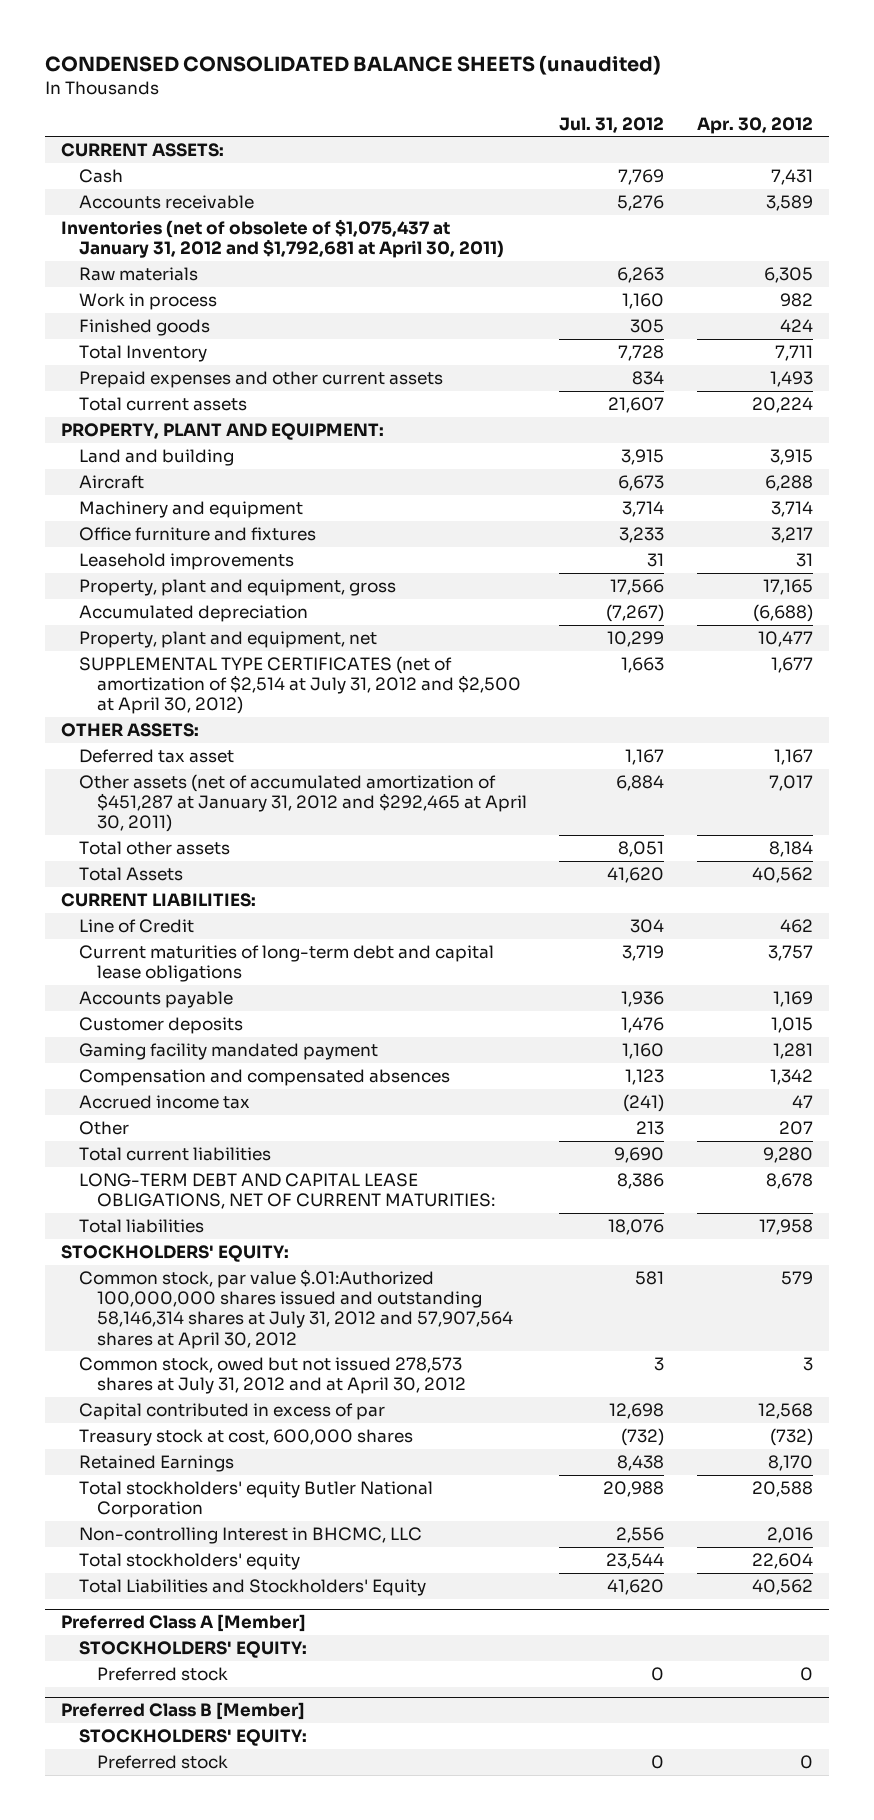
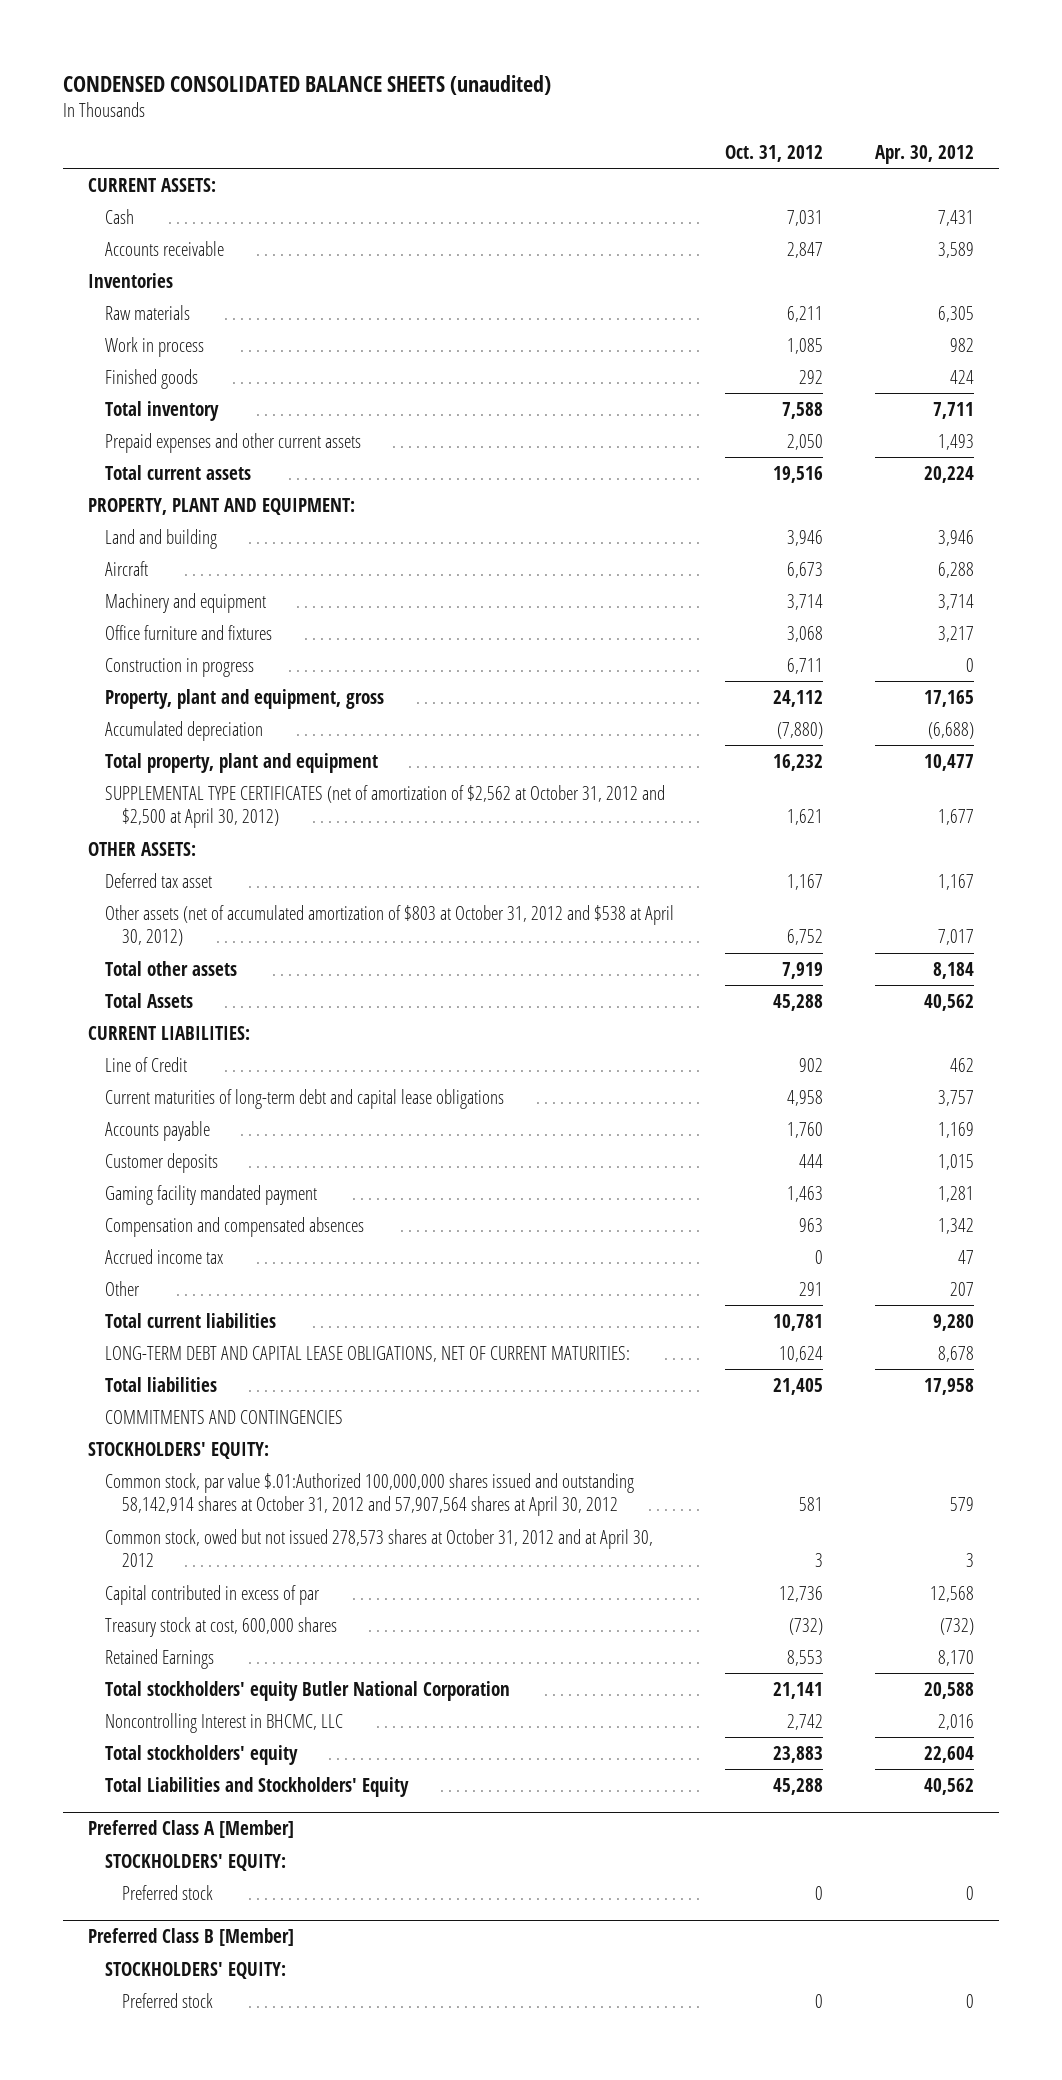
- | Jul. 31, 2012 | Apr. 30, 2012
+ | Oct. 31, 2012 | Apr. 30, 2012
- Inventories (net of obsolete of $1,075,437 at January 31, 2012 and $1,792,681 at April 30, 2011)
+ Inventories
- Total Inventory | 7,728 | 7,711
+ Total inventory | 7,588 | 7,711
- Land and building | 3,915 | 3,915
+ Land and building | 3,946 | 3,946
- Leasehold improvements | 31 | 31
+ Construction in progress | 6,711 | 0
- Property, plant and equipment, net | 10,299 | 10,477
- SUPPLEMENTAL TYPE CERTIFICATES (net of amortization of $2,514 at July 31, 2012 and $2,500 at April 30, 2012) | 1,663 | 1,677
+ Total property, plant and equipment | 16,232 | 10,477
+ SUPPLEMENTAL TYPE CERTIFICATES (net of amortization of $2,562 at October 31, 2012 and $2,500 at April 30, 2012) | 1,621 | 1,677
- Other assets (net of accumulated amortization of $451,287 at January 31, 2012 and $292,465 at April 30, 2011) | 6,884 | 7,017
+ Other assets (net of accumulated amortization of $803 at October 31, 2012 and $538 at April 30, 2012) | 6,752 | 7,017
+ COMMITMENTS AND CONTINGENCIES
- Common stock, par value $.01:Authorized 100,000,000 shares issued and outstanding 58,146,314 shares at July 31, 2012 and 57,907,564 shares at April 30, 2012 | 581 | 579
- Common stock, owed but not issued 278,573 shares at July 31, 2012 and at April 30, 2012 | 3 | 3
+ Common stock, par value $.01:Authorized 100,000,000 shares issued and outstanding 58,142,914 shares at October 31, 2012 and 57,907,564 shares at April 30, 2012 | 581 | 579
+ Common stock, owed but not issued 278,573 shares at October 31, 2012 and at April 30, 2012 | 3 | 3
- Non-controlling Interest in BHCMC, LLC | 2,556 | 2,016
+ Noncontrolling Interest in BHCMC, LLC | 2,742 | 2,016

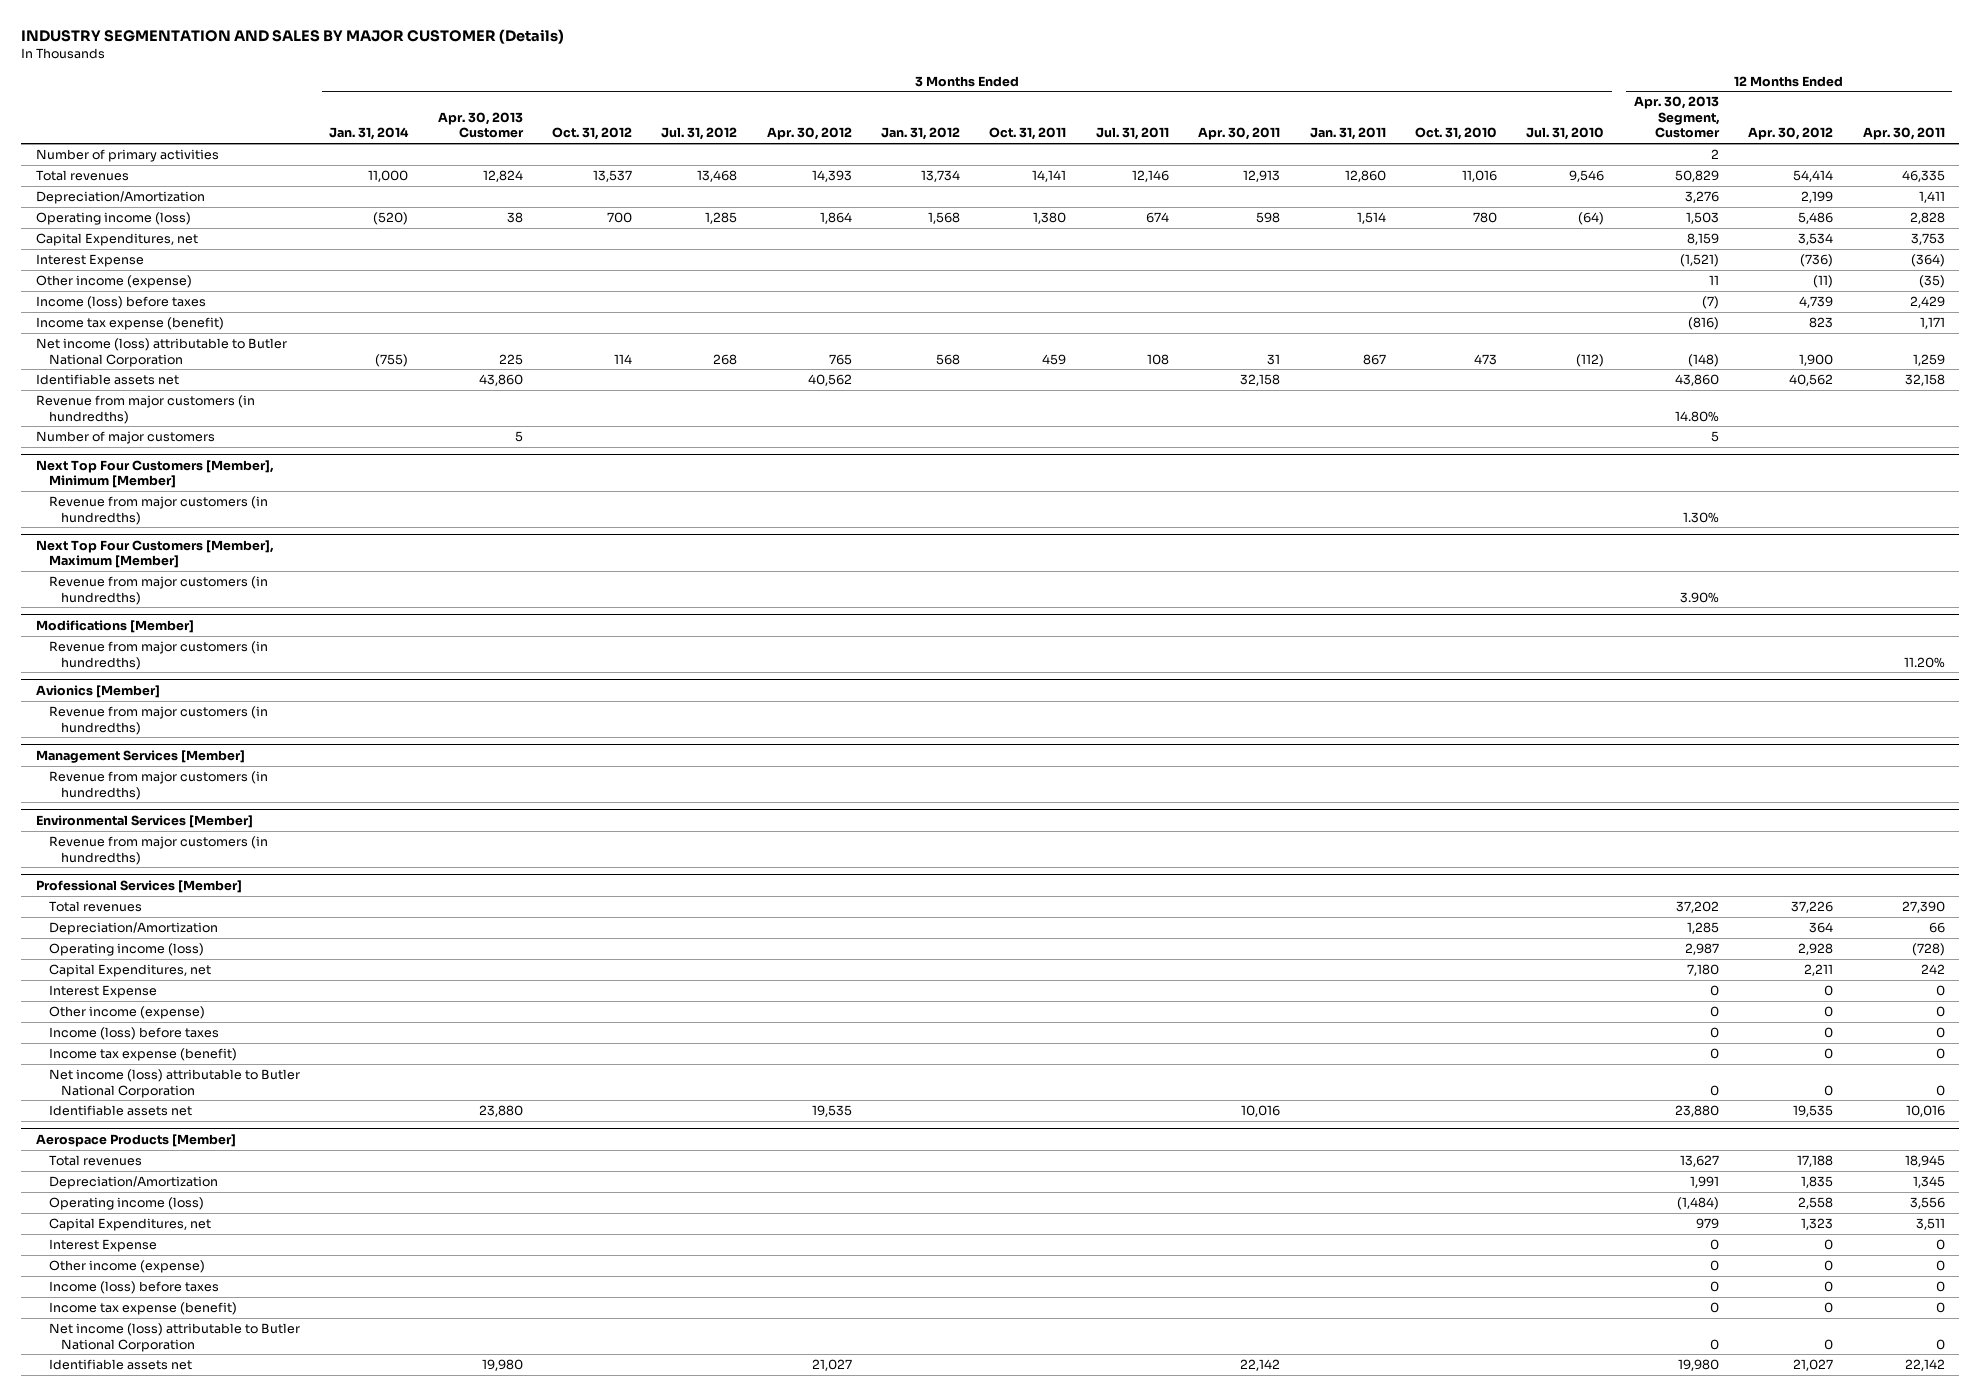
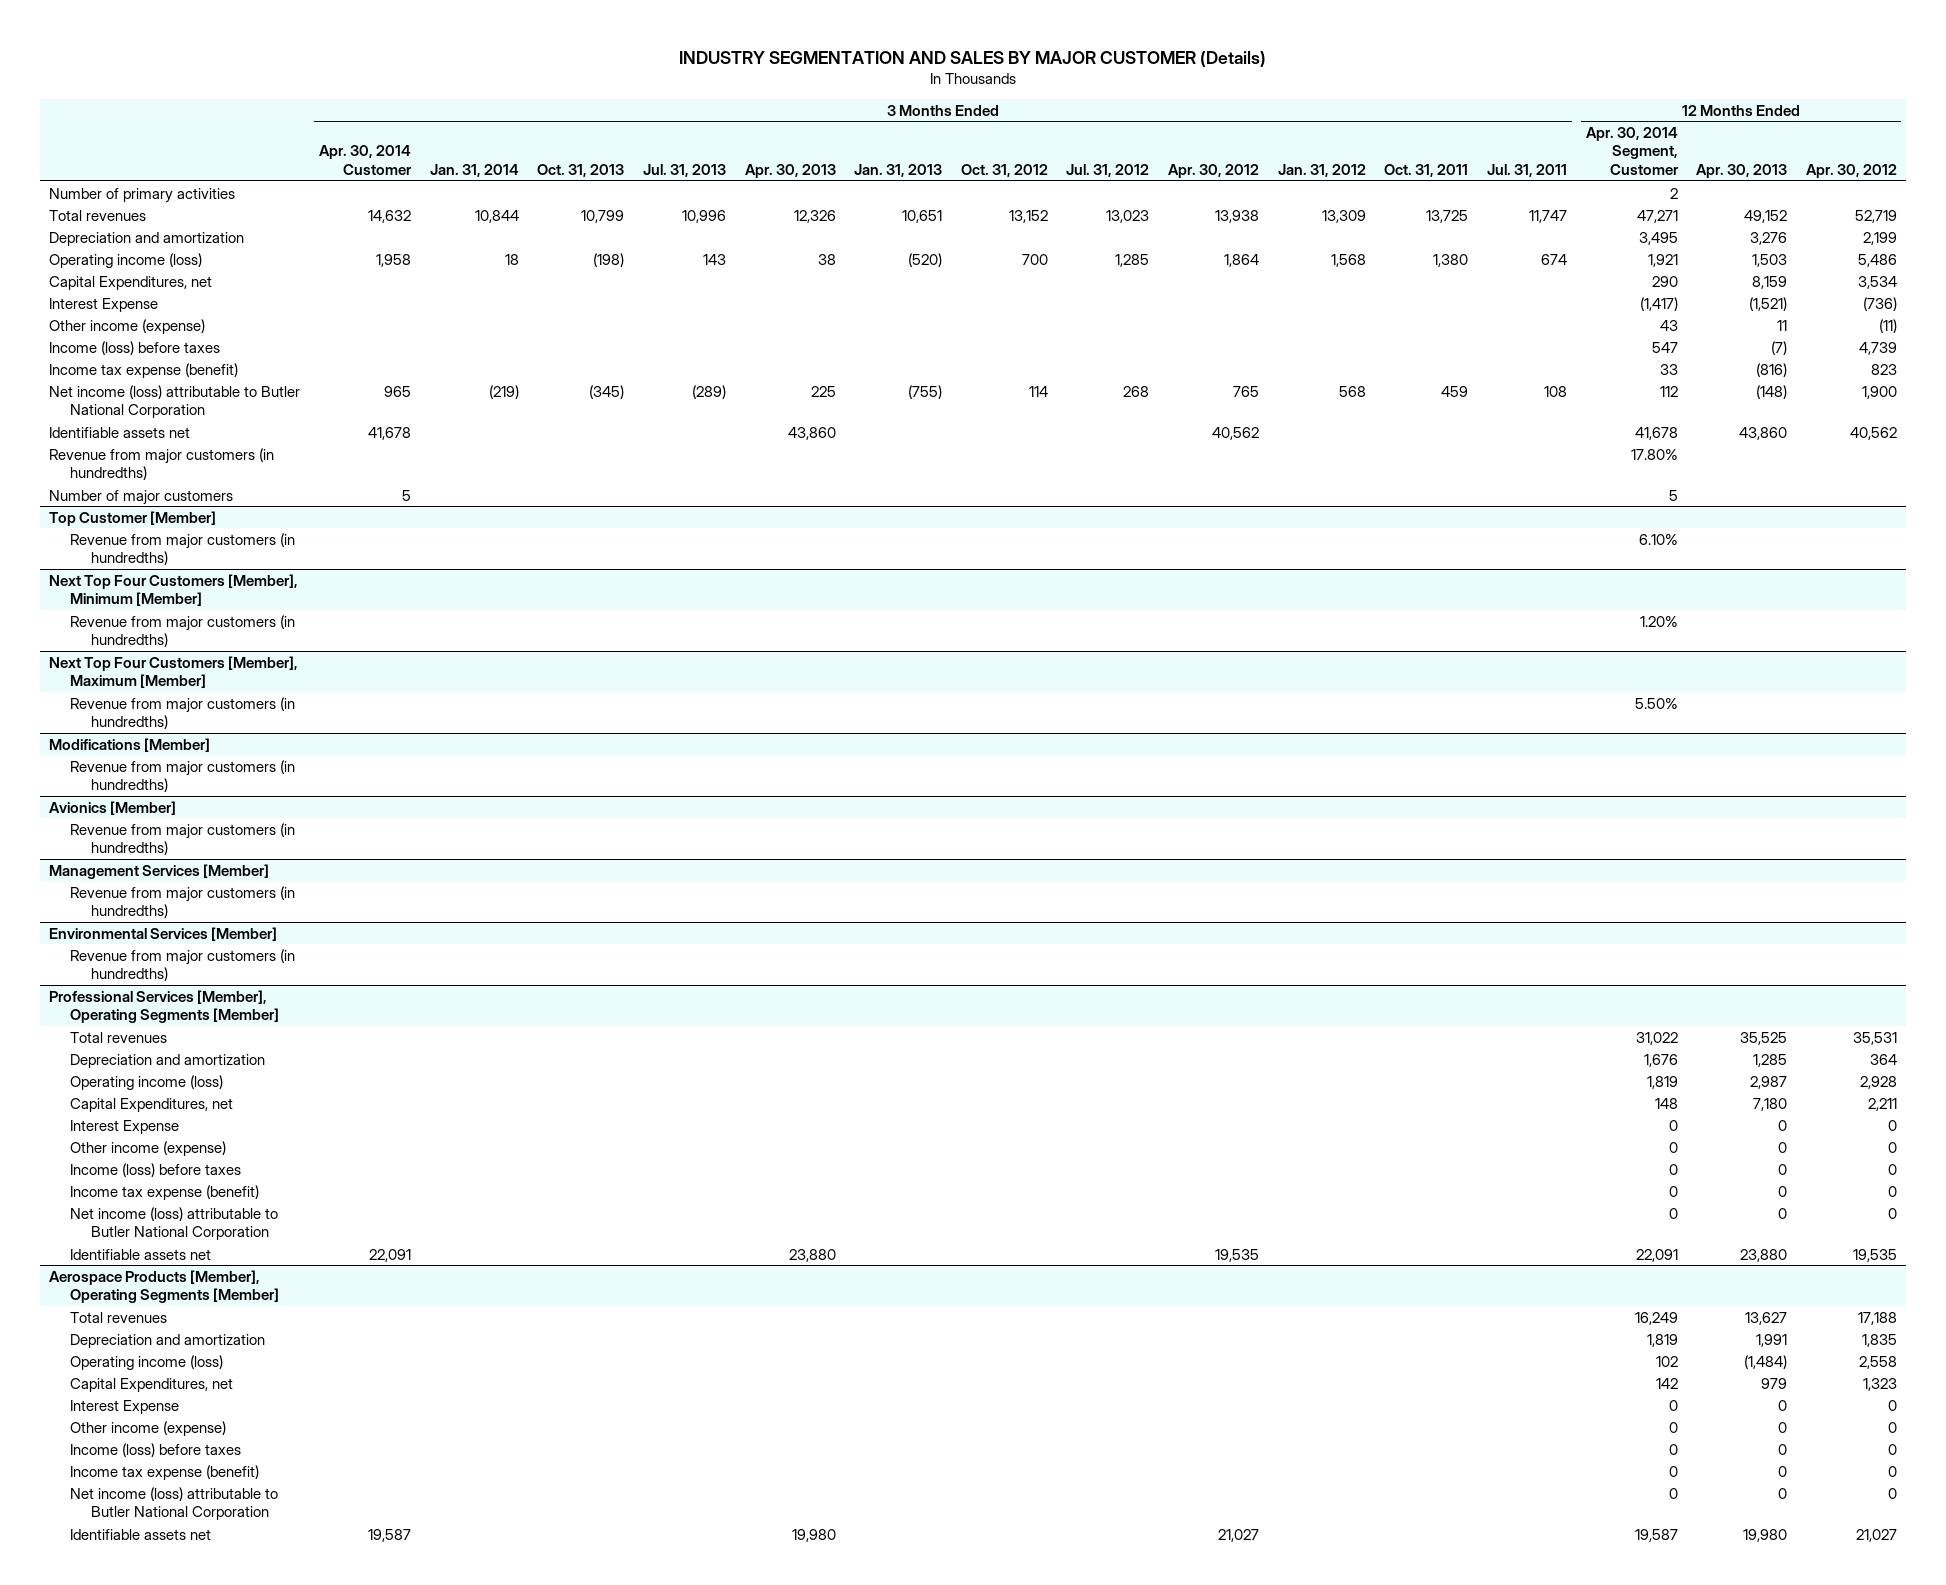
- | 3 Months Ended Jan. 31, 2014 | 3 Months Ended Apr. 30, 2013 Customer | 3 Months Ended Oct. 31, 2012 | 3 Months Ended Jul. 31, 2012 | 3 Months Ended Apr. 30, 2012 | 3 Months Ended Jan. 31, 2012 | 3 Months Ended Oct. 31, 2011 | 3 Months Ended Jul. 31, 2011 | 3 Months Ended Apr. 30, 2011 | 3 Months Ended Jan. 31, 2011 | 3 Months Ended Oct. 31, 2010 | 3 Months Ended Jul. 31, 2010 | 12 Months Ended Apr. 30, 2013 Segment, Customer | 12 Months Ended Apr. 30, 2012 | 12 Months Ended Apr. 30, 2011
+ | 3 Months Ended Apr. 30, 2014 Customer | 3 Months Ended Jan. 31, 2014 | 3 Months Ended Oct. 31, 2013 | 3 Months Ended Jul. 31, 2013 | 3 Months Ended Apr. 30, 2013 | 3 Months Ended Jan. 31, 2013 | 3 Months Ended Oct. 31, 2012 | 3 Months Ended Jul. 31, 2012 | 3 Months Ended Apr. 30, 2012 | 3 Months Ended Jan. 31, 2012 | 3 Months Ended Oct. 31, 2011 | 3 Months Ended Jul. 31, 2011 | 12 Months Ended Apr. 30, 2014 Segment, Customer | 12 Months Ended Apr. 30, 2013 | 12 Months Ended Apr. 30, 2012
- Total revenues | 11,000 | 12,824 | 13,537 | 13,468 | 14,393 | 13,734 | 14,141 | 12,146 | 12,913 | 12,860 | 11,016 | 9,546 | 50,829 | 54,414 | 46,335
- Depreciation/Amortization | | | | | | | | | | | | | 3,276 | 2,199 | 1,411
- Operating income (loss) | (520) | 38 | 700 | 1,285 | 1,864 | 1,568 | 1,380 | 674 | 598 | 1,514 | 780 | (64) | 1,503 | 5,486 | 2,828
+ Total revenues | 14,632 | 10,844 | 10,799 | 10,996 | 12,326 | 10,651 | 13,152 | 13,023 | 13,938 | 13,309 | 13,725 | 11,747 | 47,271 | 49,152 | 52,719
+ Depreciation and amortization | | | | | | | | | | | | | 3,495 | 3,276 | 2,199
+ Operating income (loss) | 1,958 | 18 | (198) | 143 | 38 | (520) | 700 | 1,285 | 1,864 | 1,568 | 1,380 | 674 | 1,921 | 1,503 | 5,486
- Net income (loss) attributable to Butler National Corporation | (755) | 225 | 114 | 268 | 765 | 568 | 459 | 108 | 31 | 867 | 473 | (112) | (148) | 1,900 | 1,259
+ Net income (loss) attributable to Butler National Corporation | 965 | (219) | (345) | (289) | 225 | (755) | 114 | 268 | 765 | 568 | 459 | 108 | 112 | (148) | 1,900
+ Top Customer [Member]
+ Revenue from major customers (in hundredths) | | | | | | | | | | | | | 6.10% | |
- Professional Services [Member]
- Total revenues | | | | | | | | | | | | | 37,202 | 37,226 | 27,390
- Depreciation/Amortization | | | | | | | | | | | | | 1,285 | 364 | 66
+ Professional Services [Member], Operating Segments [Member]
+ Total revenues | | | | | | | | | | | | | 31,022 | 35,525 | 35,531
+ Depreciation and amortization | | | | | | | | | | | | | 1,676 | 1,285 | 364
- Aerospace Products [Member]
+ Aerospace Products [Member], Operating Segments [Member]
- Depreciation/Amortization | | | | | | | | | | | | | 1,991 | 1,835 | 1,345
+ Depreciation and amortization | | | | | | | | | | | | | 1,819 | 1,991 | 1,835

